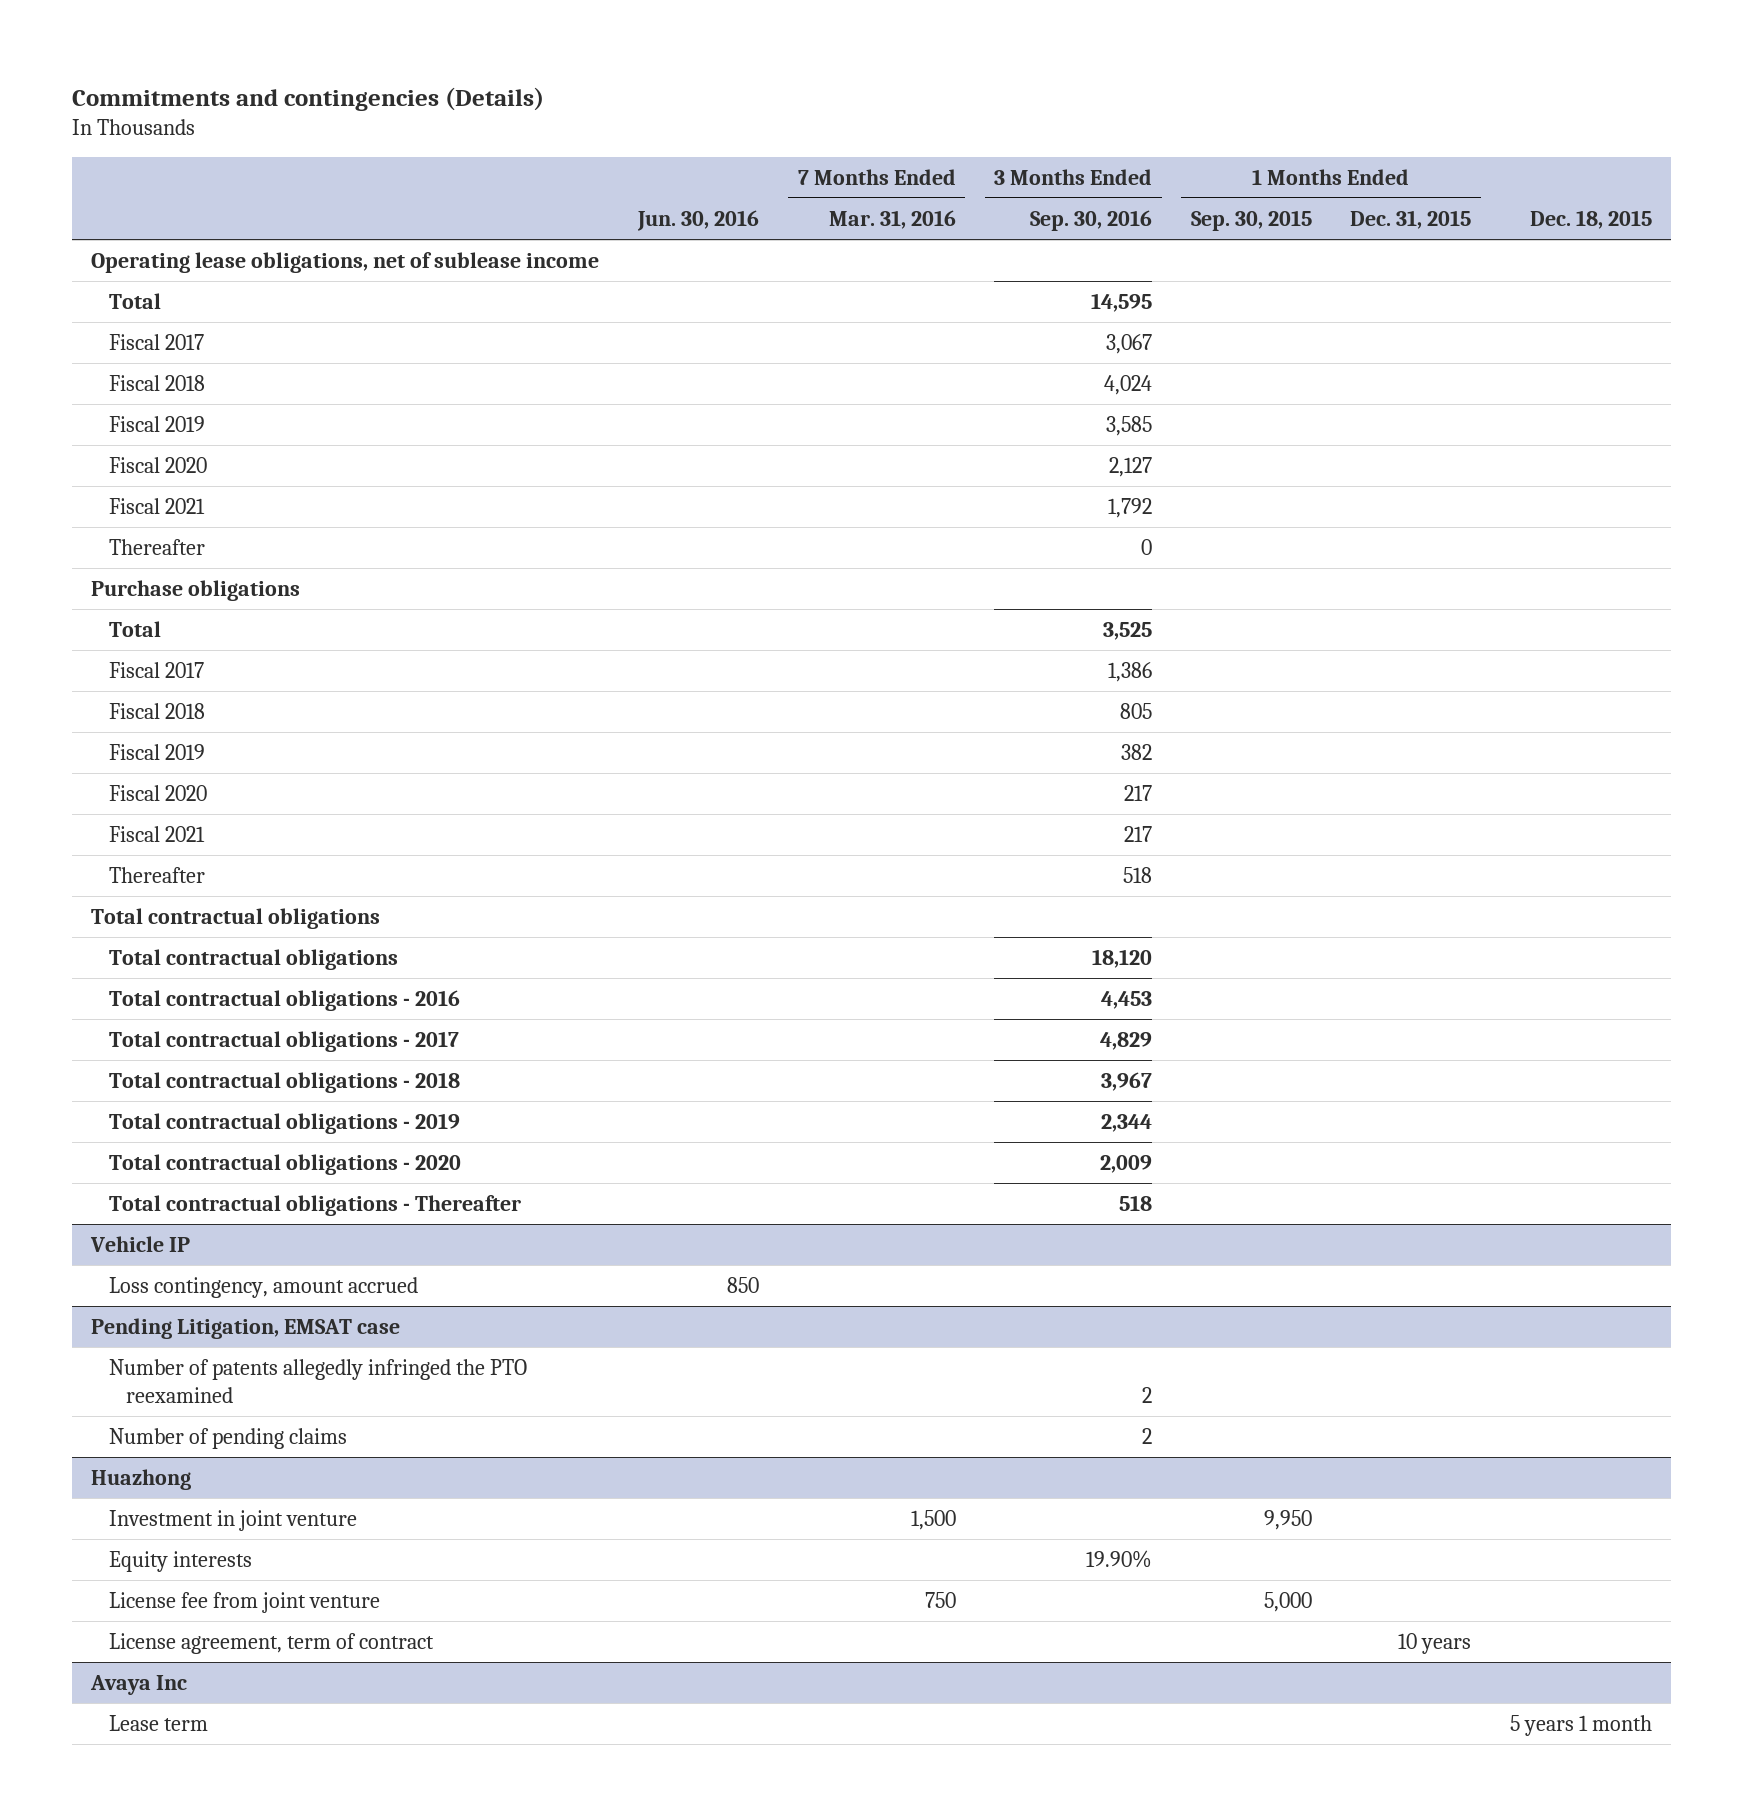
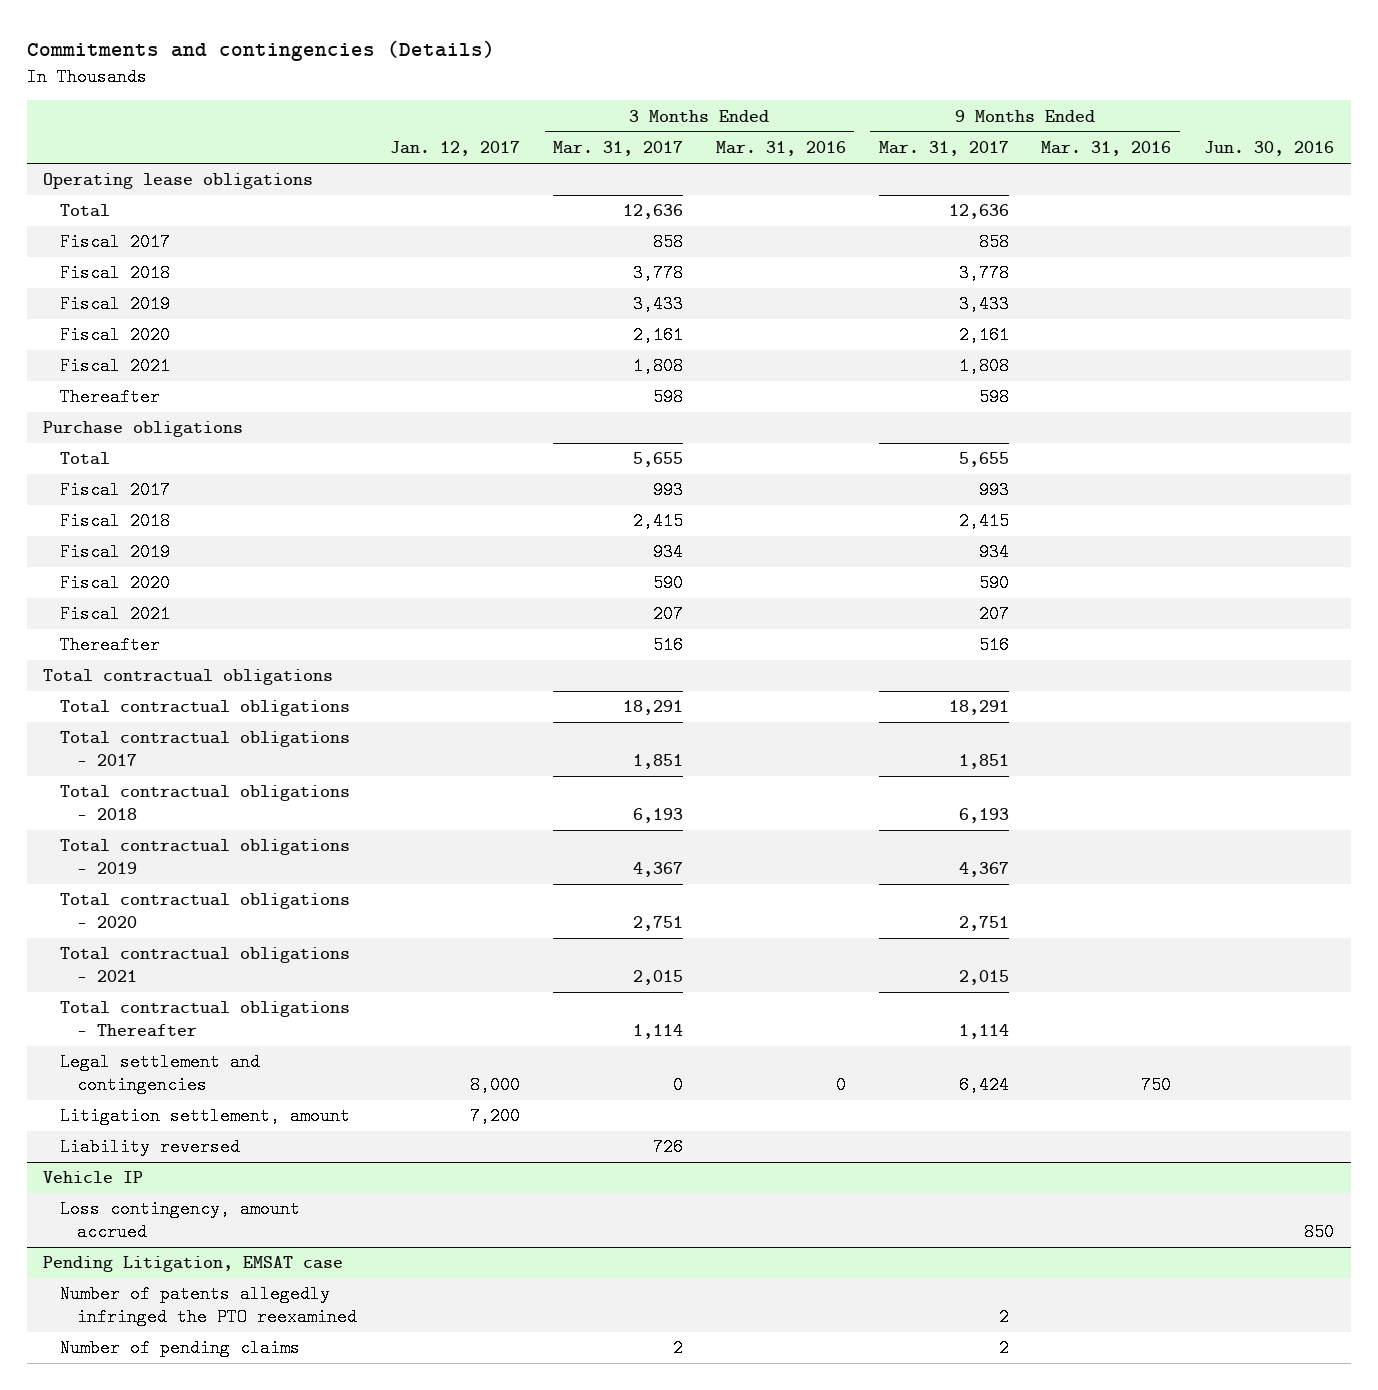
- | Jun. 30, 2016 | 7 Months Ended Mar. 31, 2016 | 3 Months Ended Sep. 30, 2016 | 1 Months Ended Sep. 30, 2015 | 1 Months Ended Dec. 31, 2015 | Dec. 18, 2015
+ | Jan. 12, 2017 | 3 Months Ended Mar. 31, 2017 | 3 Months Ended Mar. 31, 2016 | 9 Months Ended Mar. 31, 2017 | 9 Months Ended Mar. 31, 2016 | Jun. 30, 2016
- Operating lease obligations, net of sublease income
+ Operating lease obligations
- Total contractual obligations - 2016 | | | 4,453 | | |
+ Total contractual obligations - 2021 | | 2,015 | | 2,015 | |
+ Legal settlement and contingencies | 8,000 | 0 | 0 | 6,424 | 750 |
+ Litigation settlement, amount | 7,200 | | | | |
+ Liability reversed | | 726 | | | |
- Huazhong
- Investment in joint venture | | 1,500 | | 9,950 | |
- Equity interests | | | 19.90% | | |
- License fee from joint venture | | 750 | | 5,000 | |
- License agreement, term of contract | | | | | 10 years |
- Avaya Inc
- Lease term | | | | | | 5 years 1 month

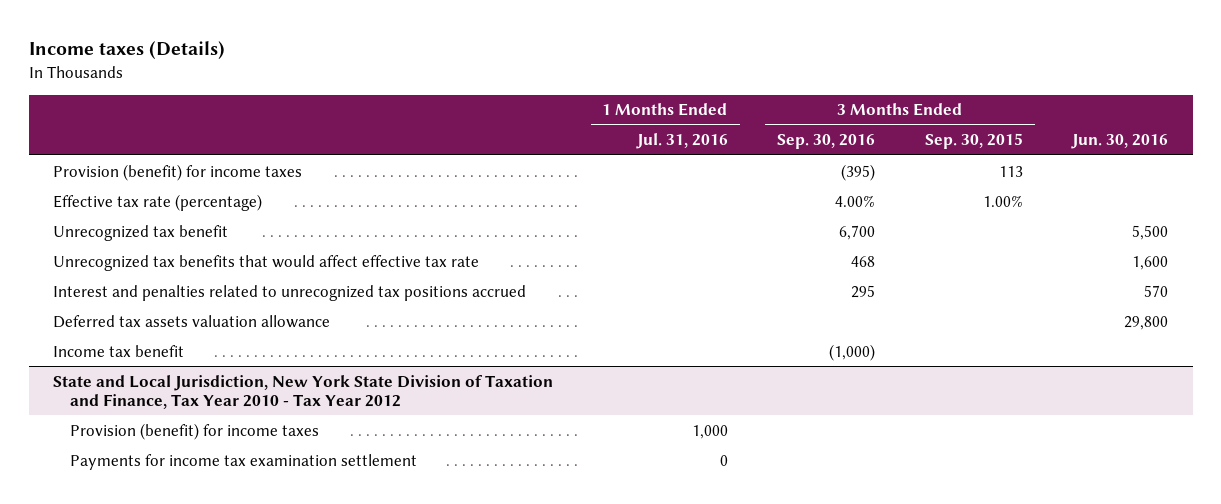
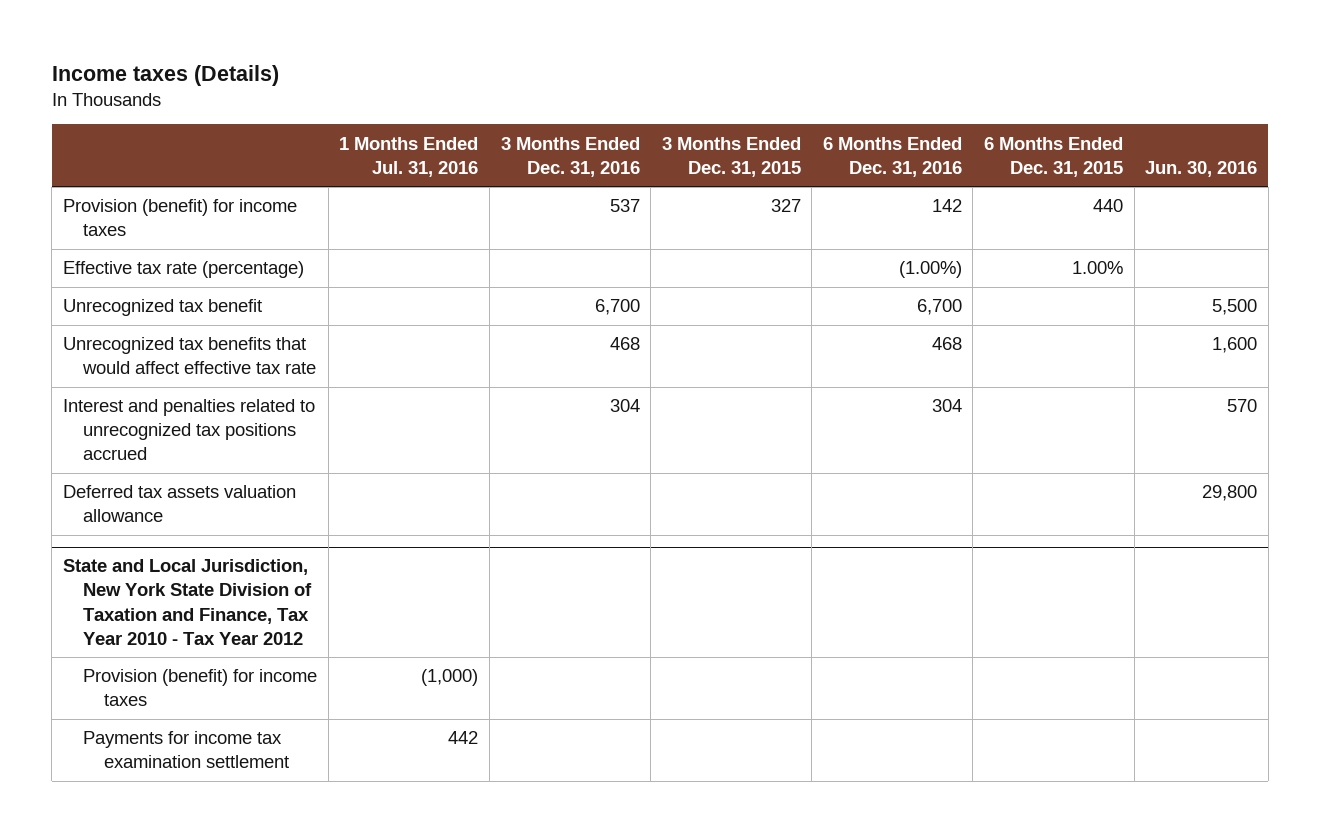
- | 1 Months Ended Jul. 31, 2016 | 3 Months Ended Sep. 30, 2016 | 3 Months Ended Sep. 30, 2015 | Jun. 30, 2016
+ | 1 Months Ended Jul. 31, 2016 | 3 Months Ended Dec. 31, 2016 | 3 Months Ended Dec. 31, 2015 | 6 Months Ended Dec. 31, 2016 | 6 Months Ended Dec. 31, 2015 | Jun. 30, 2016
- Income tax benefit | | (1,000) | |
@ State and Local Jurisdiction, New York State Division of Taxation and Finance, Tax Year 2010 - Tax Year 2012
- Provision (benefit) for income taxes | 1,000 | | |
- Payments for income tax examination settlement | 0 | | |
+ Provision (benefit) for income taxes | (1,000) | | | | |
+ Payments for income tax examination settlement | 442 | | | | |

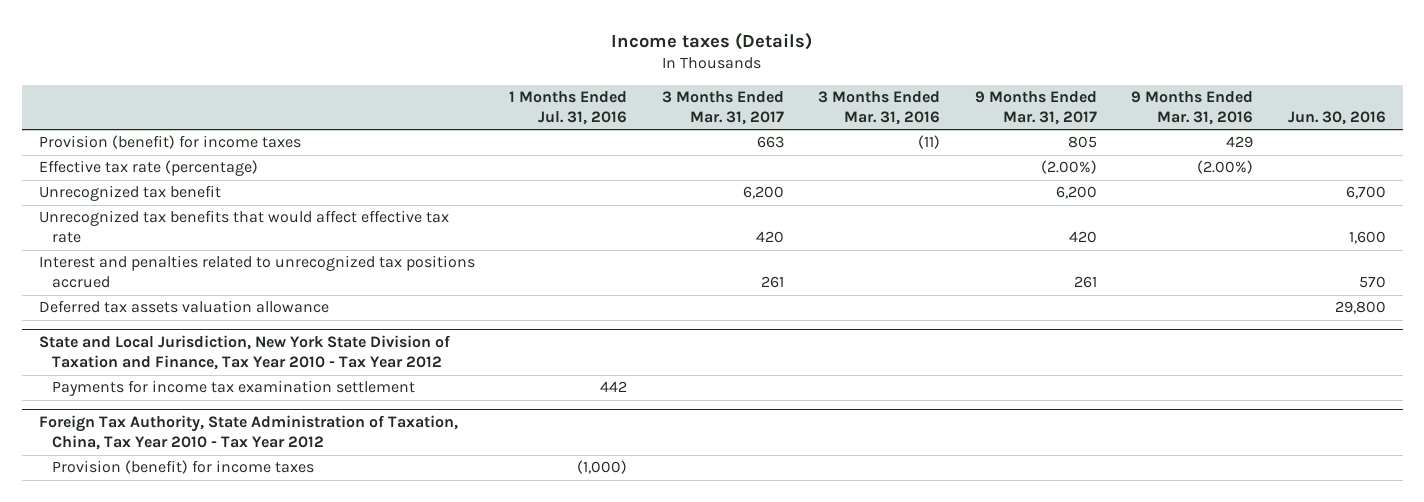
- | 1 Months Ended Jul. 31, 2016 | 3 Months Ended Dec. 31, 2016 | 3 Months Ended Dec. 31, 2015 | 6 Months Ended Dec. 31, 2016 | 6 Months Ended Dec. 31, 2015 | Jun. 30, 2016
+ | 1 Months Ended Jul. 31, 2016 | 3 Months Ended Mar. 31, 2017 | 3 Months Ended Mar. 31, 2016 | 9 Months Ended Mar. 31, 2017 | 9 Months Ended Mar. 31, 2016 | Jun. 30, 2016
- Unrecognized tax benefit | | 6,700 | | 6,700 | | 5,500
+ Unrecognized tax benefit | | 6,200 | | 6,200 | | 6,700
@ State and Local Jurisdiction, New York State Division of Taxation and Finance, Tax Year 2010 - Tax Year 2012
- Provision (benefit) for income taxes | (1,000) | | | | |
+ Foreign Tax Authority, State Administration of Taxation, China, Tax Year 2010 - Tax Year 2012
+ Provision (benefit) for income taxes | (1,000) | | | | |

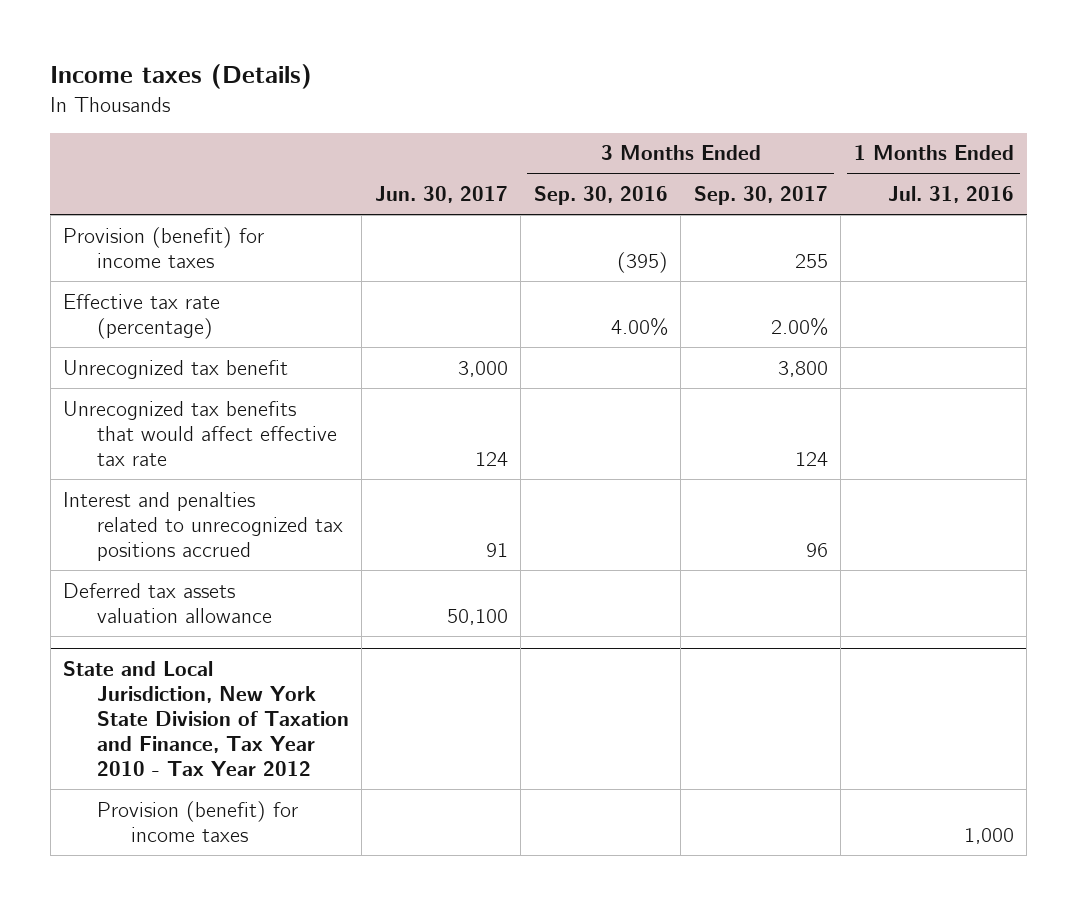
- | 1 Months Ended Jul. 31, 2016 | 3 Months Ended Mar. 31, 2017 | 3 Months Ended Mar. 31, 2016 | 9 Months Ended Mar. 31, 2017 | 9 Months Ended Mar. 31, 2016 | Jun. 30, 2016
+ | Jun. 30, 2017 | 3 Months Ended Sep. 30, 2016 | 3 Months Ended Sep. 30, 2017 | 1 Months Ended Jul. 31, 2016
@ State and Local Jurisdiction, New York State Division of Taxation and Finance, Tax Year 2010 - Tax Year 2012
- Payments for income tax examination settlement | 442 | | | | |
- Foreign Tax Authority, State Administration of Taxation, China, Tax Year 2010 - Tax Year 2012
- Provision (benefit) for income taxes | (1,000) | | | | |
@ State and Local Jurisdiction, New York State Division of Taxation and Finance, Tax Year 2010 - Tax Year 2012
+ Provision (benefit) for income taxes | | | | 1,000

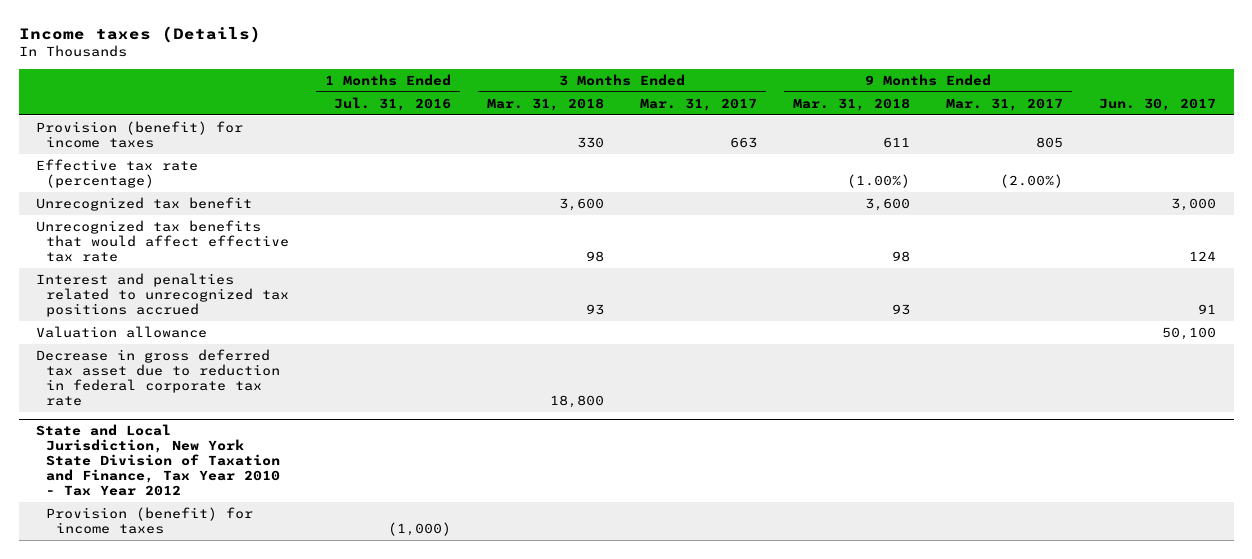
- | Jun. 30, 2017 | 3 Months Ended Sep. 30, 2016 | 3 Months Ended Sep. 30, 2017 | 1 Months Ended Jul. 31, 2016
+ | 1 Months Ended Jul. 31, 2016 | 3 Months Ended Mar. 31, 2018 | 3 Months Ended Mar. 31, 2017 | 9 Months Ended Mar. 31, 2018 | 9 Months Ended Mar. 31, 2017 | Jun. 30, 2017
- Deferred tax assets valuation allowance | 50,100 | | |
+ Valuation allowance | | | | | | 50,100
+ Decrease in gross deferred tax asset due to reduction in federal corporate tax rate | | 18,800 | | | |
@ State and Local Jurisdiction, New York State Division of Taxation and Finance, Tax Year 2010 - Tax Year 2012
- Provision (benefit) for income taxes | | | | 1,000
+ Provision (benefit) for income taxes | (1,000) | | | | |

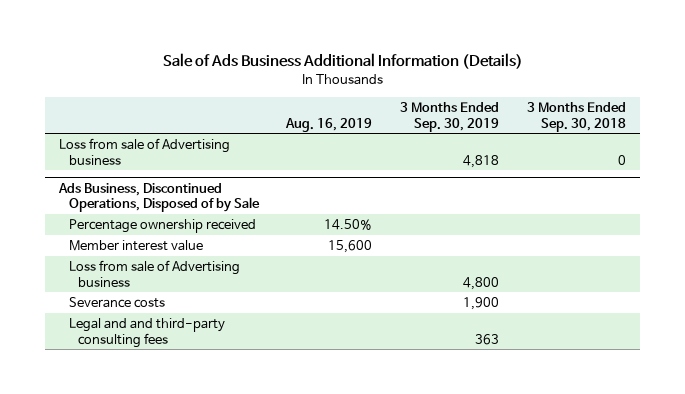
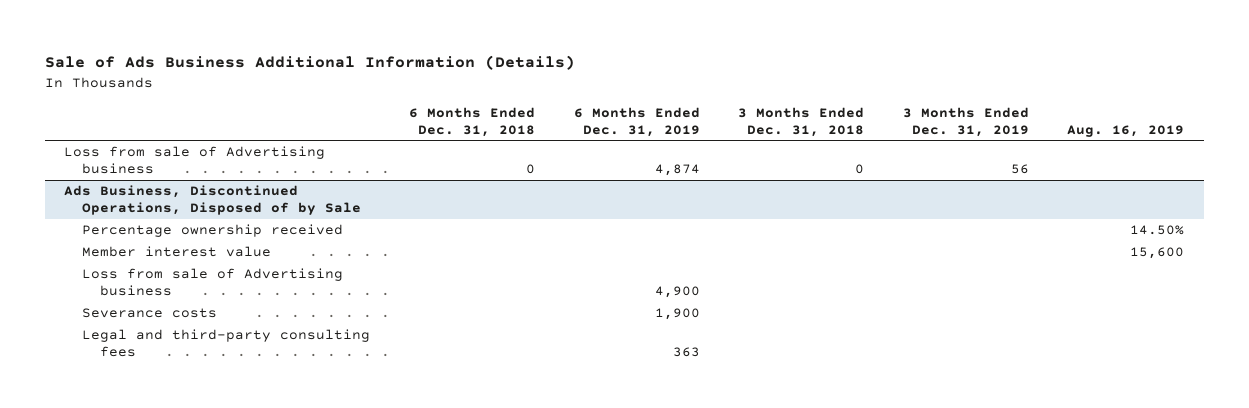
- | Aug. 16, 2019 | 3 Months Ended Sep. 30, 2019 | 3 Months Ended Sep. 30, 2018
+ | 6 Months Ended Dec. 31, 2018 | 6 Months Ended Dec. 31, 2019 | 3 Months Ended Dec. 31, 2018 | 3 Months Ended Dec. 31, 2019 | Aug. 16, 2019
@ Ads Business, Discontinued Operations, Disposed of by Sale
- Legal and and third-party consulting fees | | 363 |
+ Legal and third-party consulting fees | | 363 | | |

